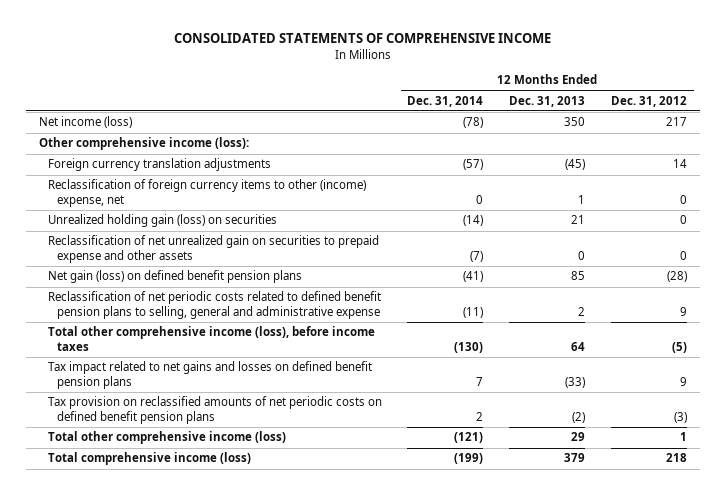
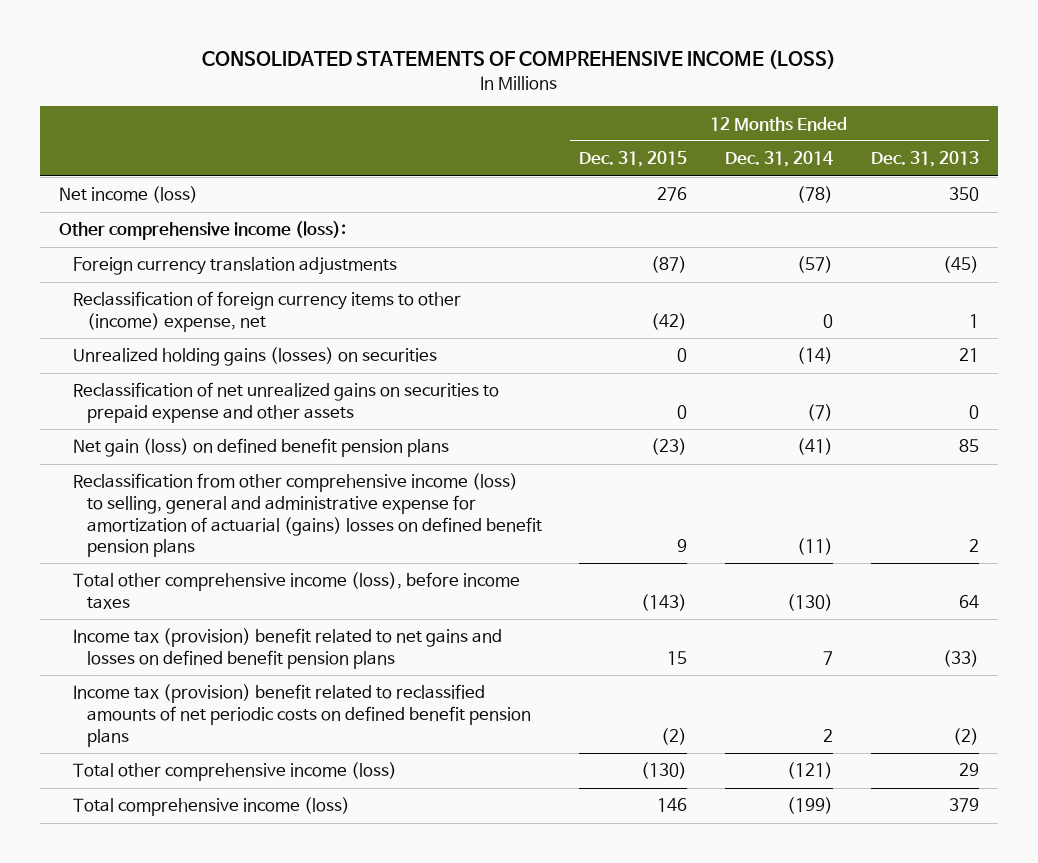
- CONSOLIDATED STATEMENTS OF COMPREHENSIVE INCOME
+ CONSOLIDATED STATEMENTS OF COMPREHENSIVE INCOME (LOSS)
- | 12 Months Ended Dec. 31, 2014 | 12 Months Ended Dec. 31, 2013 | 12 Months Ended Dec. 31, 2012
+ | 12 Months Ended Dec. 31, 2015 | 12 Months Ended Dec. 31, 2014 | 12 Months Ended Dec. 31, 2013
- Unrealized holding gain (loss) on securities | (14) | 21 | 0
- Reclassification of net unrealized gain on securities to prepaid expense and other assets | (7) | 0 | 0
+ Unrealized holding gains (losses) on securities | 0 | (14) | 21
+ Reclassification of net unrealized gains on securities to prepaid expense and other assets | 0 | (7) | 0
- Reclassification of net periodic costs related to defined benefit pension plans to selling, general and administrative expense | (11) | 2 | 9
+ Reclassification from other comprehensive income (loss) to selling, general and administrative expense for amortization of actuarial (gains) losses on defined benefit pension plans | 9 | (11) | 2
- Tax impact related to net gains and losses on defined benefit pension plans | 7 | (33) | 9
- Tax provision on reclassified amounts of net periodic costs on defined benefit pension plans | 2 | (2) | (3)
+ Income tax (provision) benefit related to net gains and losses on defined benefit pension plans | 15 | 7 | (33)
+ Income tax (provision) benefit related to reclassified amounts of net periodic costs on defined benefit pension plans | (2) | 2 | (2)

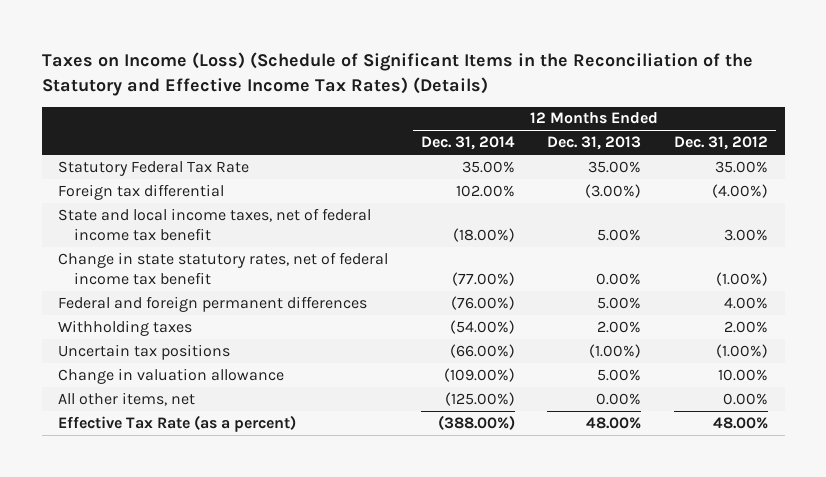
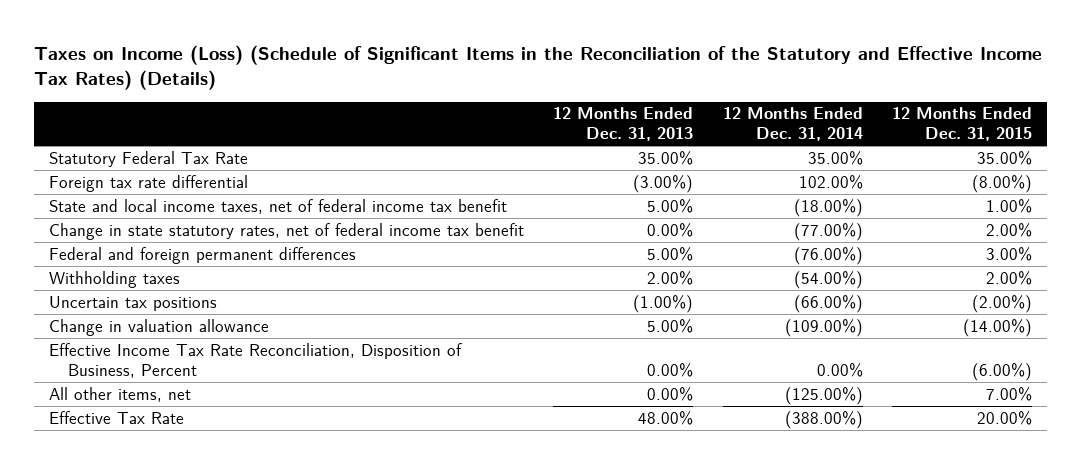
- | 12 Months Ended Dec. 31, 2014 | 12 Months Ended Dec. 31, 2013 | 12 Months Ended Dec. 31, 2012
+ | 12 Months Ended Dec. 31, 2013 | 12 Months Ended Dec. 31, 2014 | 12 Months Ended Dec. 31, 2015
- Foreign tax differential | 102.00% | (3.00%) | (4.00%)
+ Foreign tax rate differential | (3.00%) | 102.00% | (8.00%)
+ Effective Income Tax Rate Reconciliation, Disposition of Business, Percent | 0.00% | 0.00% | (6.00%)
- Effective Tax Rate (as a percent) | (388.00%) | 48.00% | 48.00%
+ Effective Tax Rate | 48.00% | (388.00%) | 20.00%

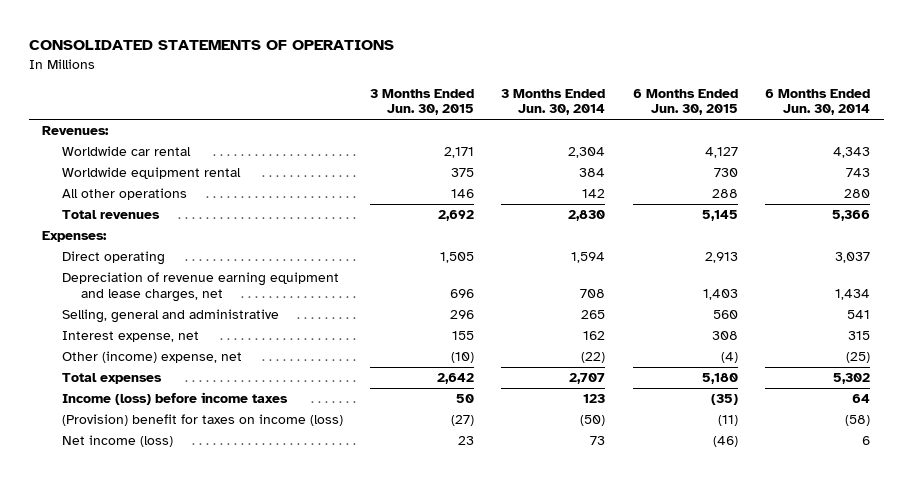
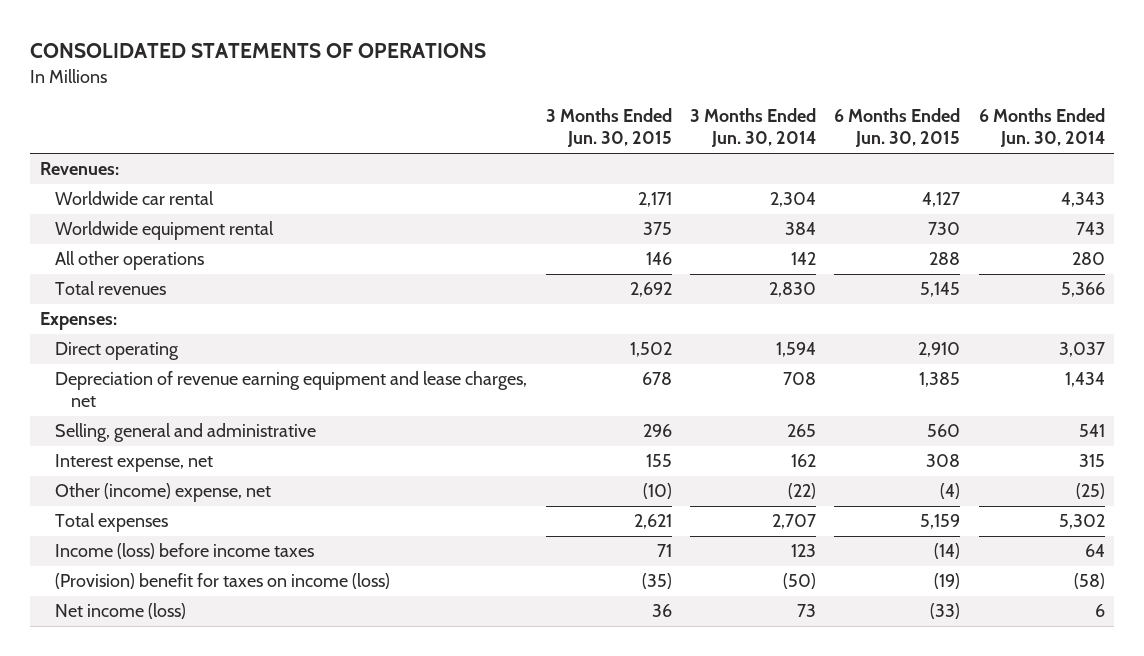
- Direct operating | 1,505 | 1,594 | 2,913 | 3,037
- Depreciation of revenue earning equipment and lease charges, net | 696 | 708 | 1,403 | 1,434
+ Direct operating | 1,502 | 1,594 | 2,910 | 3,037
+ Depreciation of revenue earning equipment and lease charges, net | 678 | 708 | 1,385 | 1,434
- Total expenses | 2,642 | 2,707 | 5,180 | 5,302
- Income (loss) before income taxes | 50 | 123 | (35) | 64
- (Provision) benefit for taxes on income (loss) | (27) | (50) | (11) | (58)
- Net income (loss) | 23 | 73 | (46) | 6
+ Total expenses | 2,621 | 2,707 | 5,159 | 5,302
+ Income (loss) before income taxes | 71 | 123 | (14) | 64
+ (Provision) benefit for taxes on income (loss) | (35) | (50) | (19) | (58)
+ Net income (loss) | 36 | 73 | (33) | 6

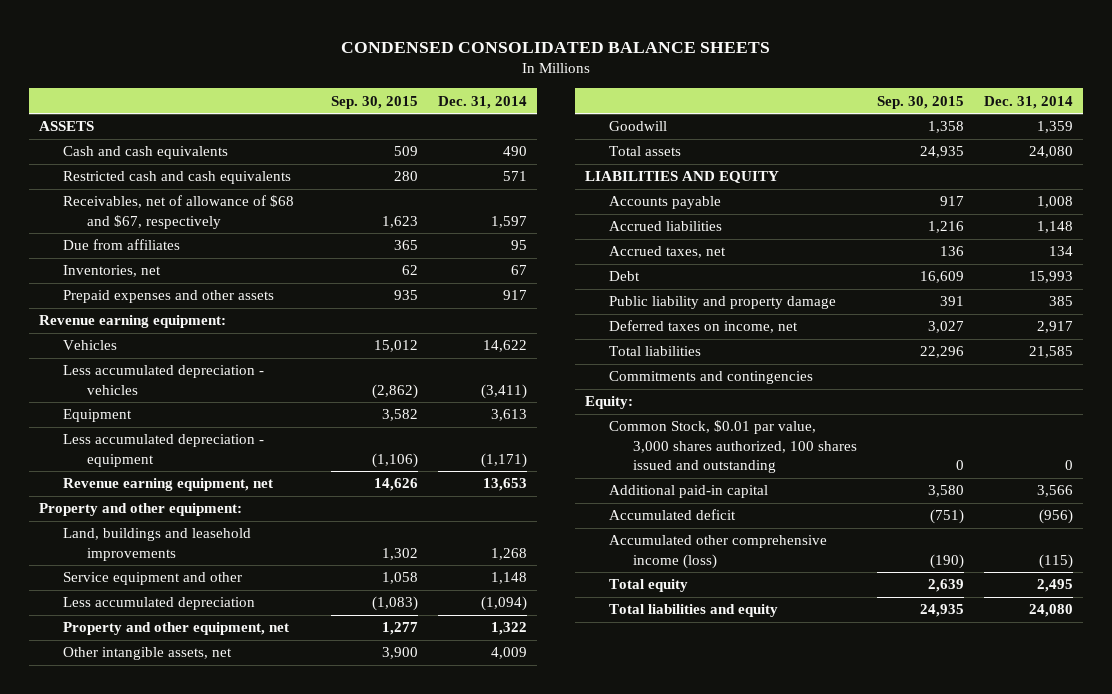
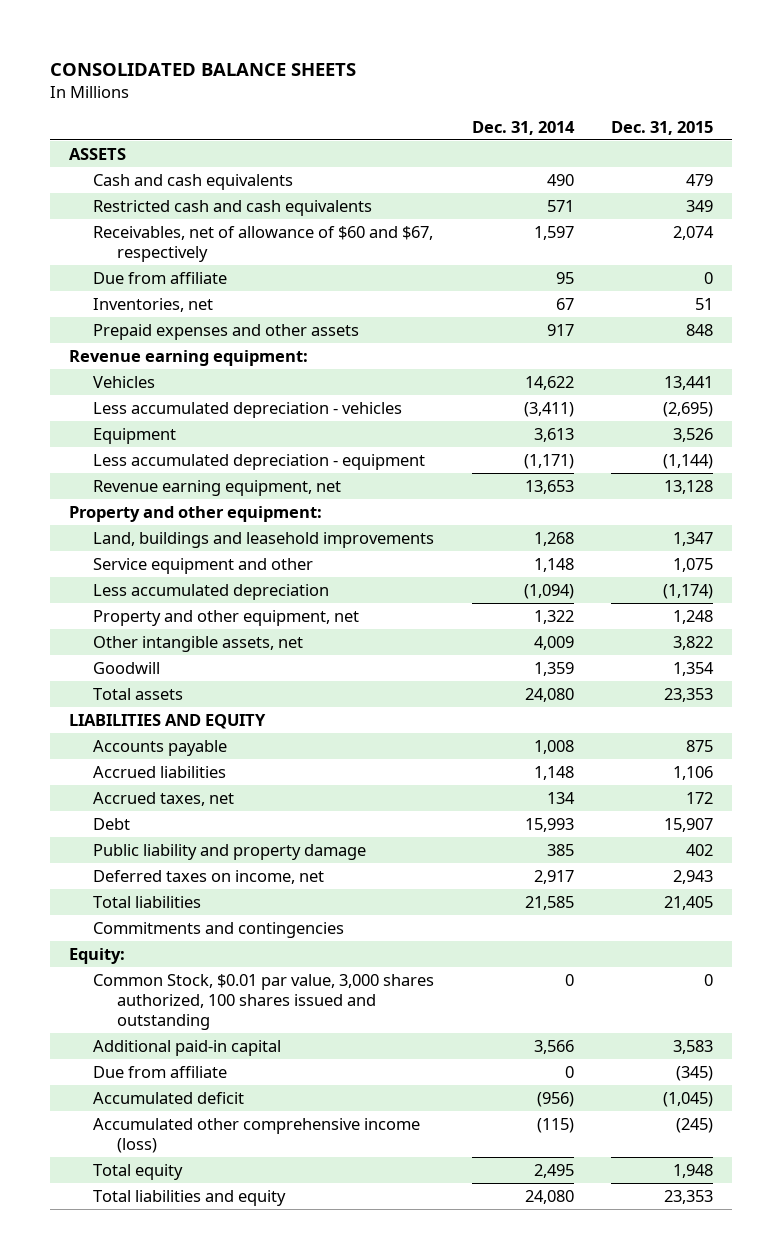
- CONDENSED CONSOLIDATED BALANCE SHEETS
+ CONSOLIDATED BALANCE SHEETS
- | Sep. 30, 2015 | Dec. 31, 2014
+ | Dec. 31, 2014 | Dec. 31, 2015
- Receivables, net of allowance of $68 and $67, respectively | 1,623 | 1,597
- Due from affiliates | 365 | 95
+ Receivables, net of allowance of $60 and $67, respectively | 1,597 | 2,074
+ Due from affiliate | 95 | 0
+ Due from affiliate | 0 | (345)

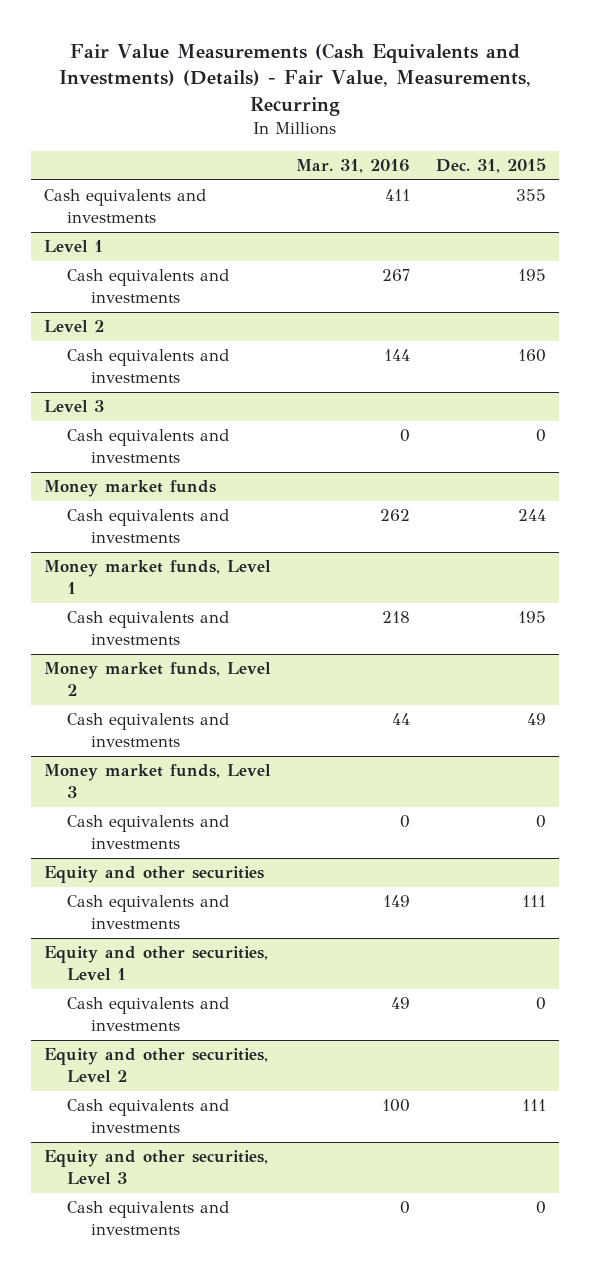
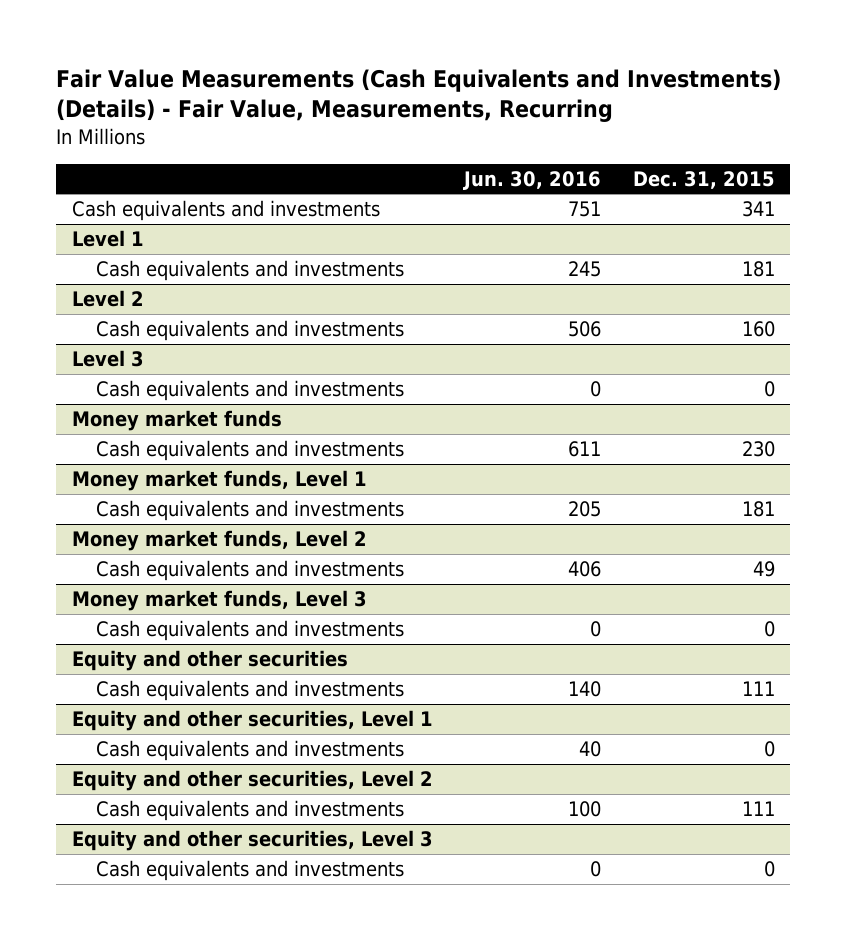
- | Mar. 31, 2016 | Dec. 31, 2015
+ | Jun. 30, 2016 | Dec. 31, 2015
- Cash equivalents and investments | 411 | 355
+ Cash equivalents and investments | 751 | 341
@ Level 1
- Cash equivalents and investments | 267 | 195
+ Cash equivalents and investments | 245 | 181
@ Money market funds
- Cash equivalents and investments | 262 | 244
+ Cash equivalents and investments | 611 | 230
@ Money market funds, Level 1
- Cash equivalents and investments | 218 | 195
+ Cash equivalents and investments | 205 | 181

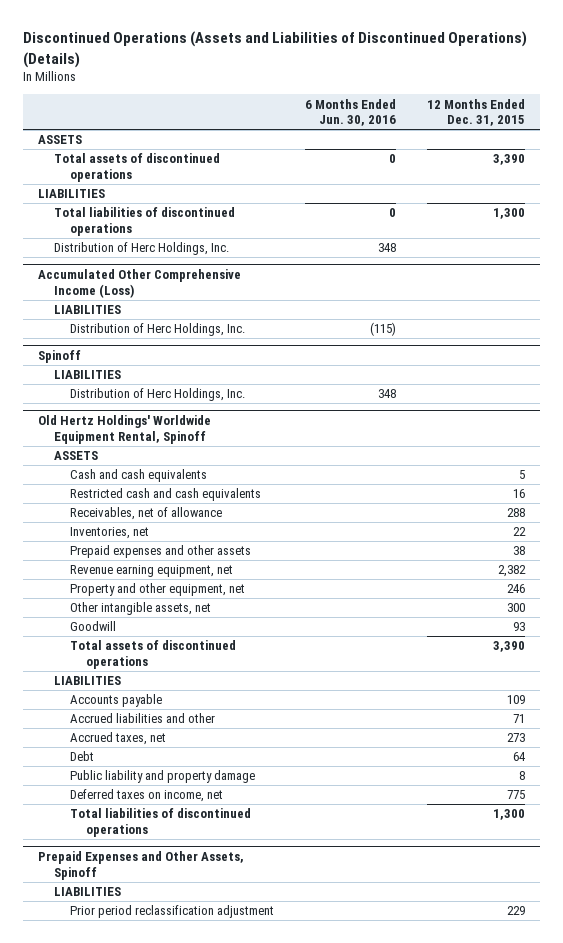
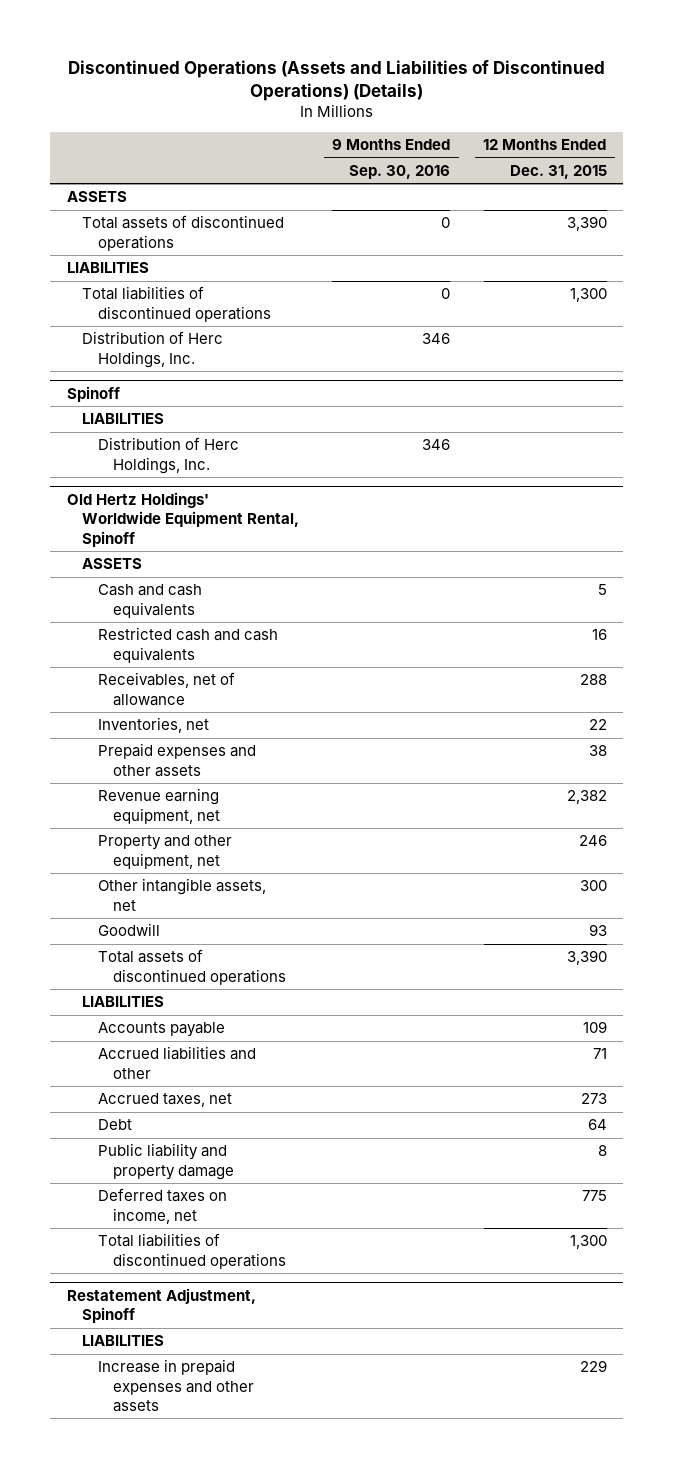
- | 6 Months Ended Jun. 30, 2016 | 12 Months Ended Dec. 31, 2015
+ | 9 Months Ended Sep. 30, 2016 | 12 Months Ended Dec. 31, 2015
- Accumulated Other Comprehensive Income (Loss)
- LIABILITIES
- Distribution of Herc Holdings, Inc. | (115) |
- Prepaid Expenses and Other Assets, Spinoff
+ Restatement Adjustment, Spinoff
- Prior period reclassification adjustment | | 229
+ Increase in prepaid expenses and other assets | | 229

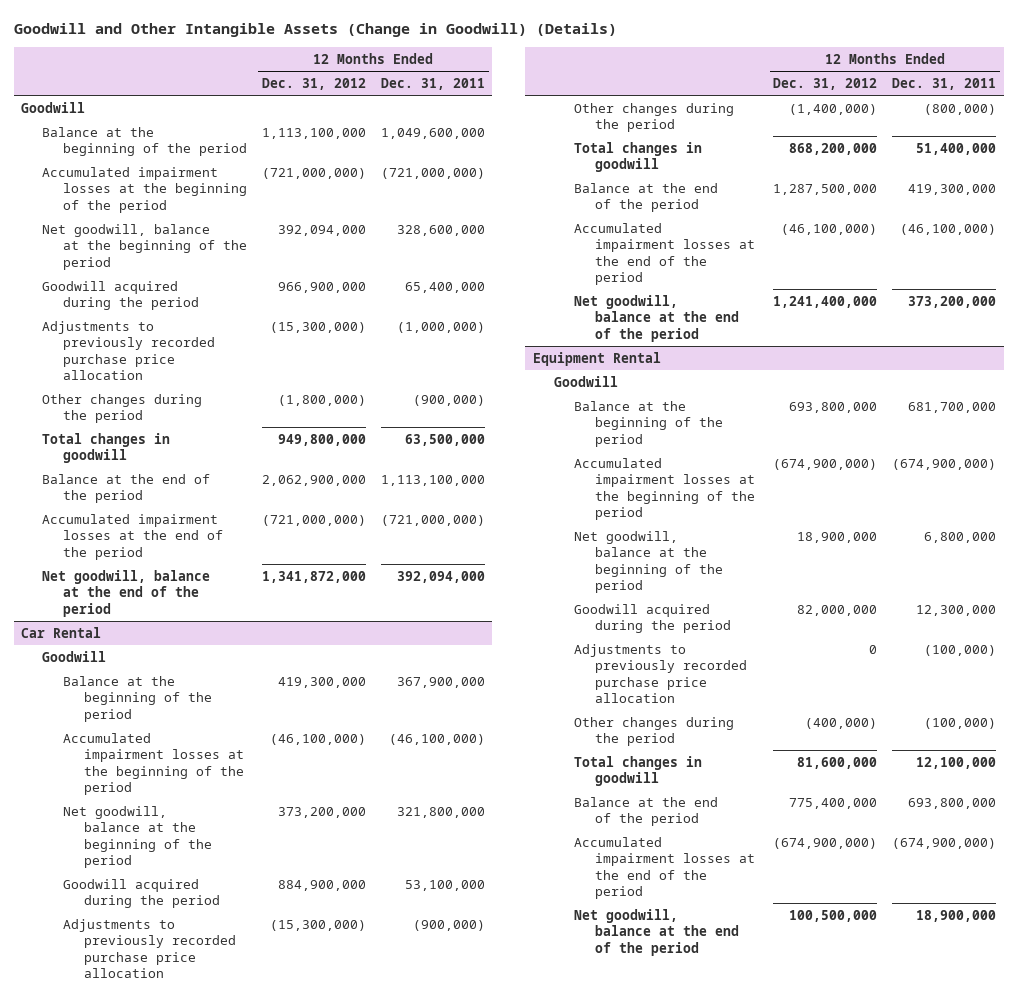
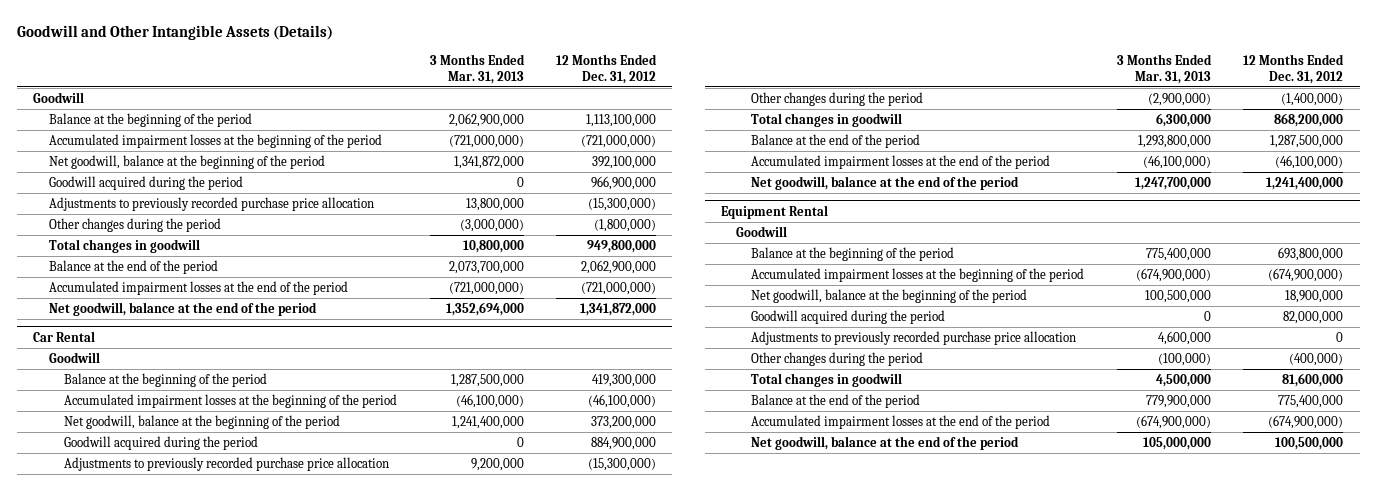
- Goodwill and Other Intangible Assets (Change in Goodwill) (Details)
+ Goodwill and Other Intangible Assets (Details)
- | 12 Months Ended Dec. 31, 2012 | 12 Months Ended Dec. 31, 2011
+ | 3 Months Ended Mar. 31, 2013 | 12 Months Ended Dec. 31, 2012
- Net goodwill, balance at the beginning of the period | 392,094,000 | 328,600,000
+ Net goodwill, balance at the beginning of the period | 1,341,872,000 | 392,100,000

